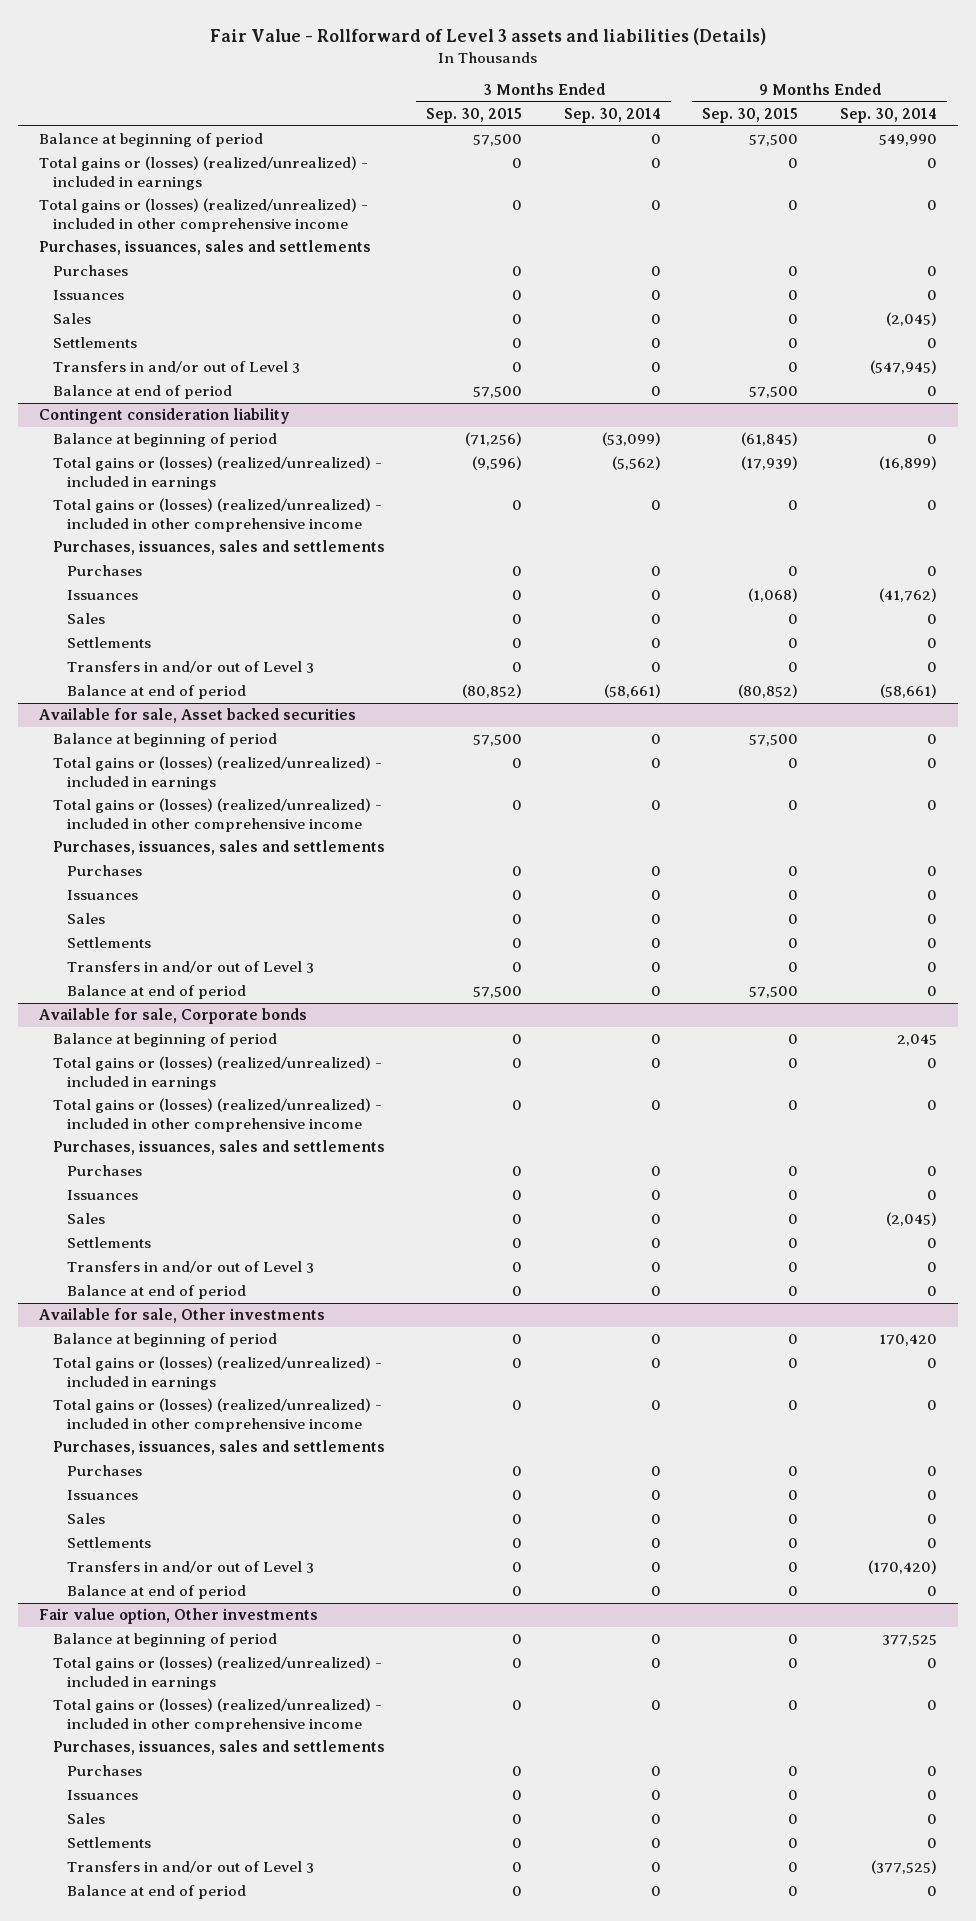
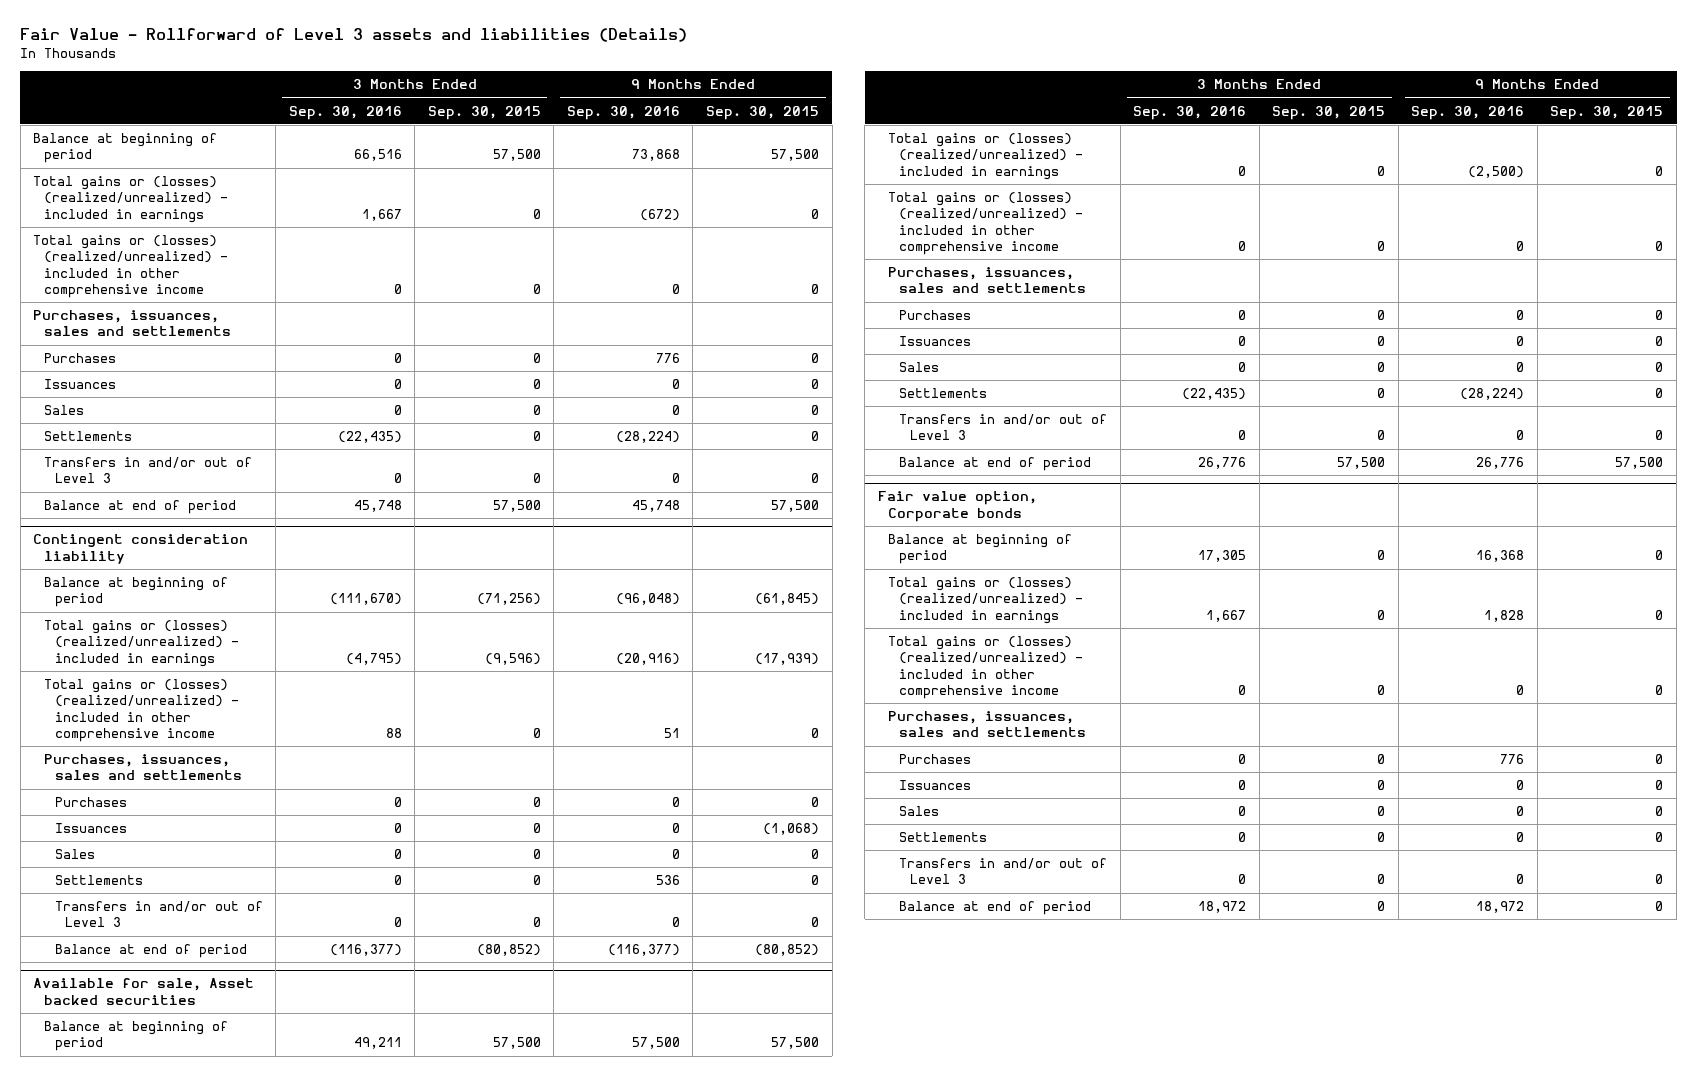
- | 3 Months Ended Sep. 30, 2015 | 3 Months Ended Sep. 30, 2014 | 9 Months Ended Sep. 30, 2015 | 9 Months Ended Sep. 30, 2014
+ | 3 Months Ended Sep. 30, 2016 | 3 Months Ended Sep. 30, 2015 | 9 Months Ended Sep. 30, 2016 | 9 Months Ended Sep. 30, 2015
- Available for sale, Corporate bonds
- Balance at beginning of period | 0 | 0 | 0 | 2,045
- Total gains or (losses) (realized/unrealized) - included in earnings | 0 | 0 | 0 | 0
- Total gains or (losses) (realized/unrealized) - included in other comprehensive income | 0 | 0 | 0 | 0
- Purchases, issuances, sales and settlements
- Purchases | 0 | 0 | 0 | 0
- Issuances | 0 | 0 | 0 | 0
- Sales | 0 | 0 | 0 | (2,045)
- Settlements | 0 | 0 | 0 | 0
- Transfers in and/or out of Level 3 | 0 | 0 | 0 | 0
- Balance at end of period | 0 | 0 | 0 | 0
- Available for sale, Other investments
- Balance at beginning of period | 0 | 0 | 0 | 170,420
- Total gains or (losses) (realized/unrealized) - included in earnings | 0 | 0 | 0 | 0
- Total gains or (losses) (realized/unrealized) - included in other comprehensive income | 0 | 0 | 0 | 0
- Purchases, issuances, sales and settlements
- Purchases | 0 | 0 | 0 | 0
- Issuances | 0 | 0 | 0 | 0
- Sales | 0 | 0 | 0 | 0
- Settlements | 0 | 0 | 0 | 0
- Transfers in and/or out of Level 3 | 0 | 0 | 0 | (170,420)
- Balance at end of period | 0 | 0 | 0 | 0
- Fair value option, Other investments
+ Fair value option, Corporate bonds

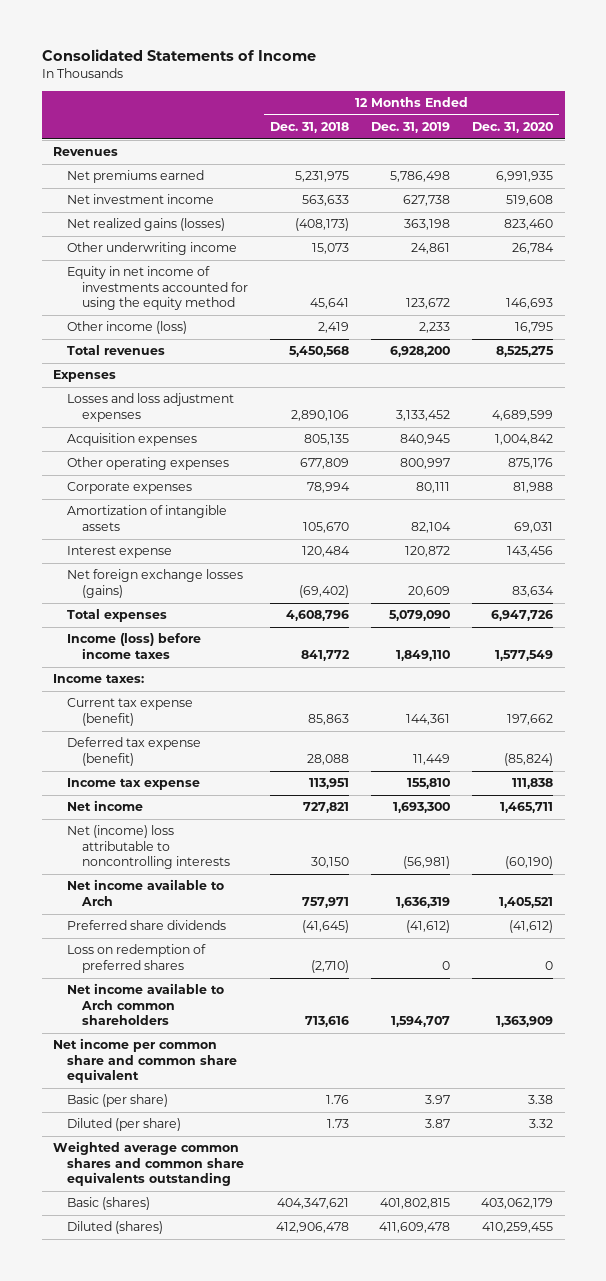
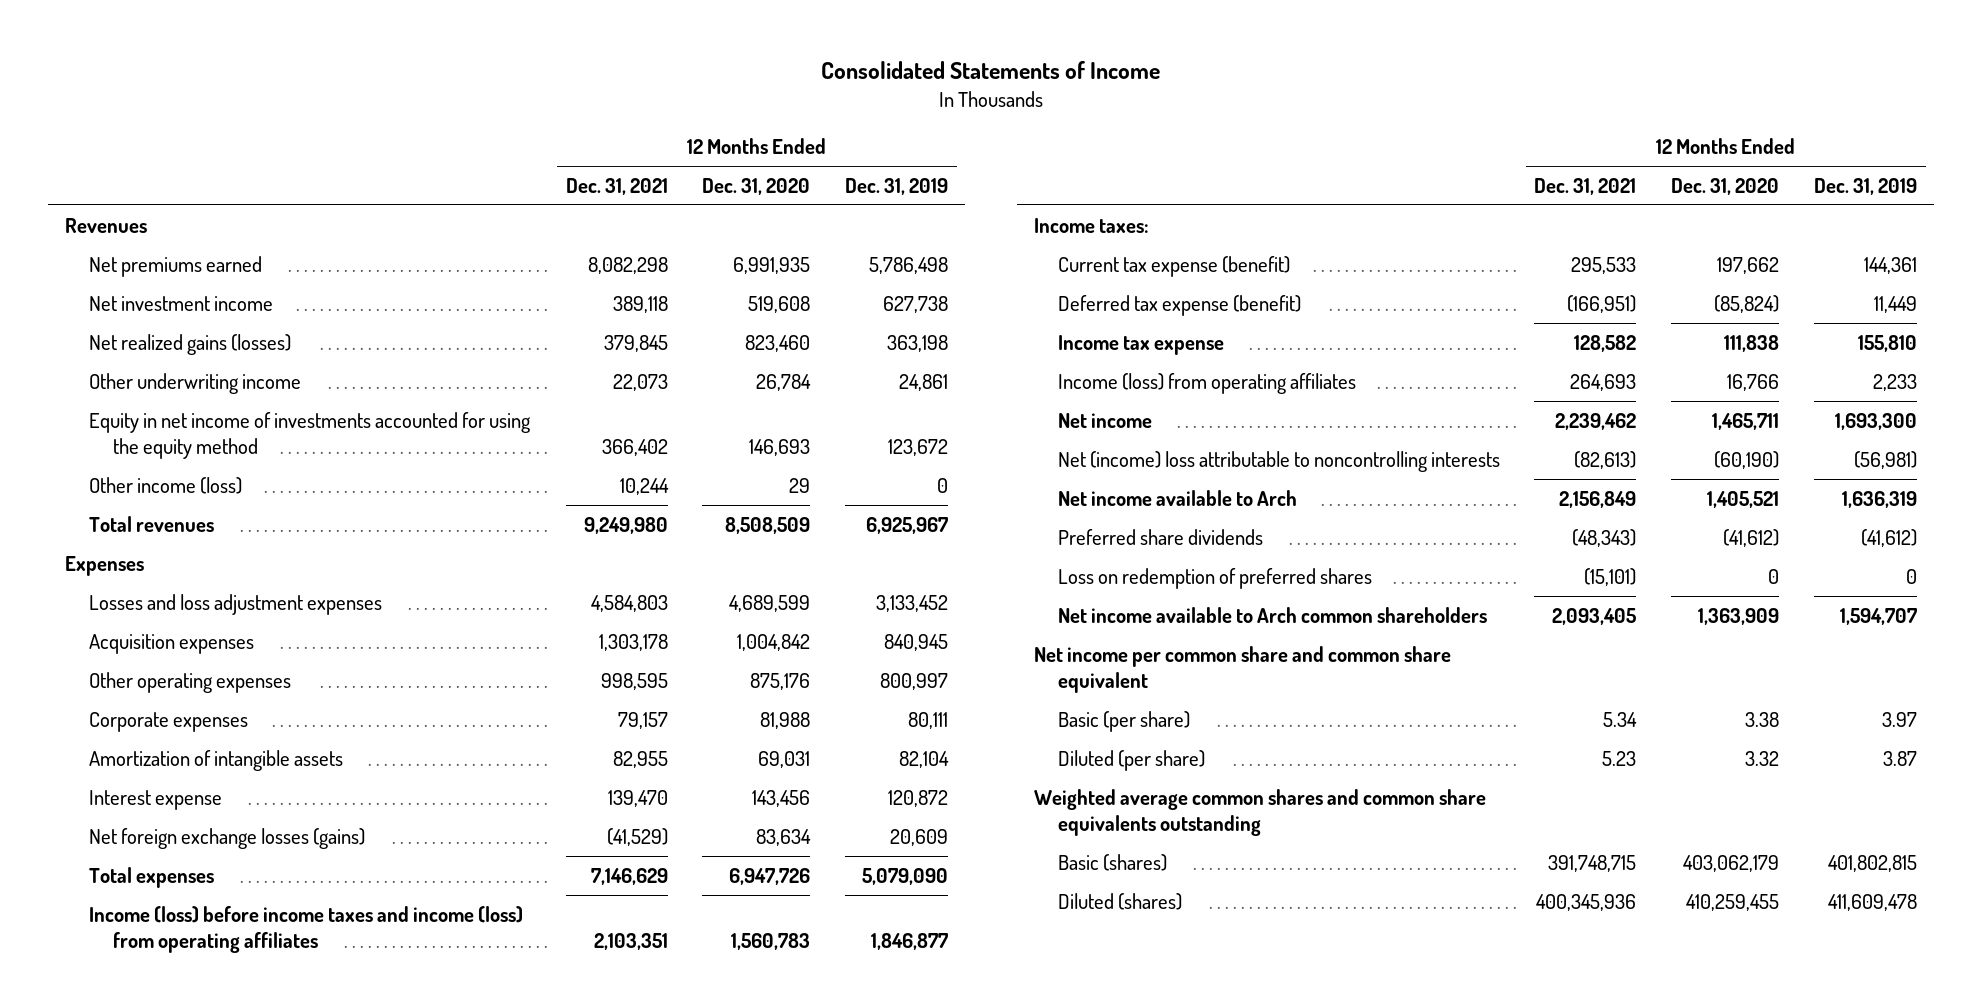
- | 12 Months Ended Dec. 31, 2018 | 12 Months Ended Dec. 31, 2019 | 12 Months Ended Dec. 31, 2020
+ | 12 Months Ended Dec. 31, 2021 | 12 Months Ended Dec. 31, 2020 | 12 Months Ended Dec. 31, 2019
- Other income (loss) | 2,419 | 2,233 | 16,795
- Total revenues | 5,450,568 | 6,928,200 | 8,525,275
+ Other income (loss) | 10,244 | 29 | 0
+ Total revenues | 9,249,980 | 8,508,509 | 6,925,967
- Income (loss) before income taxes | 841,772 | 1,849,110 | 1,577,549
+ Income (loss) before income taxes and income (loss) from operating affiliates | 2,103,351 | 1,560,783 | 1,846,877
+ Income (loss) from operating affiliates | 264,693 | 16,766 | 2,233

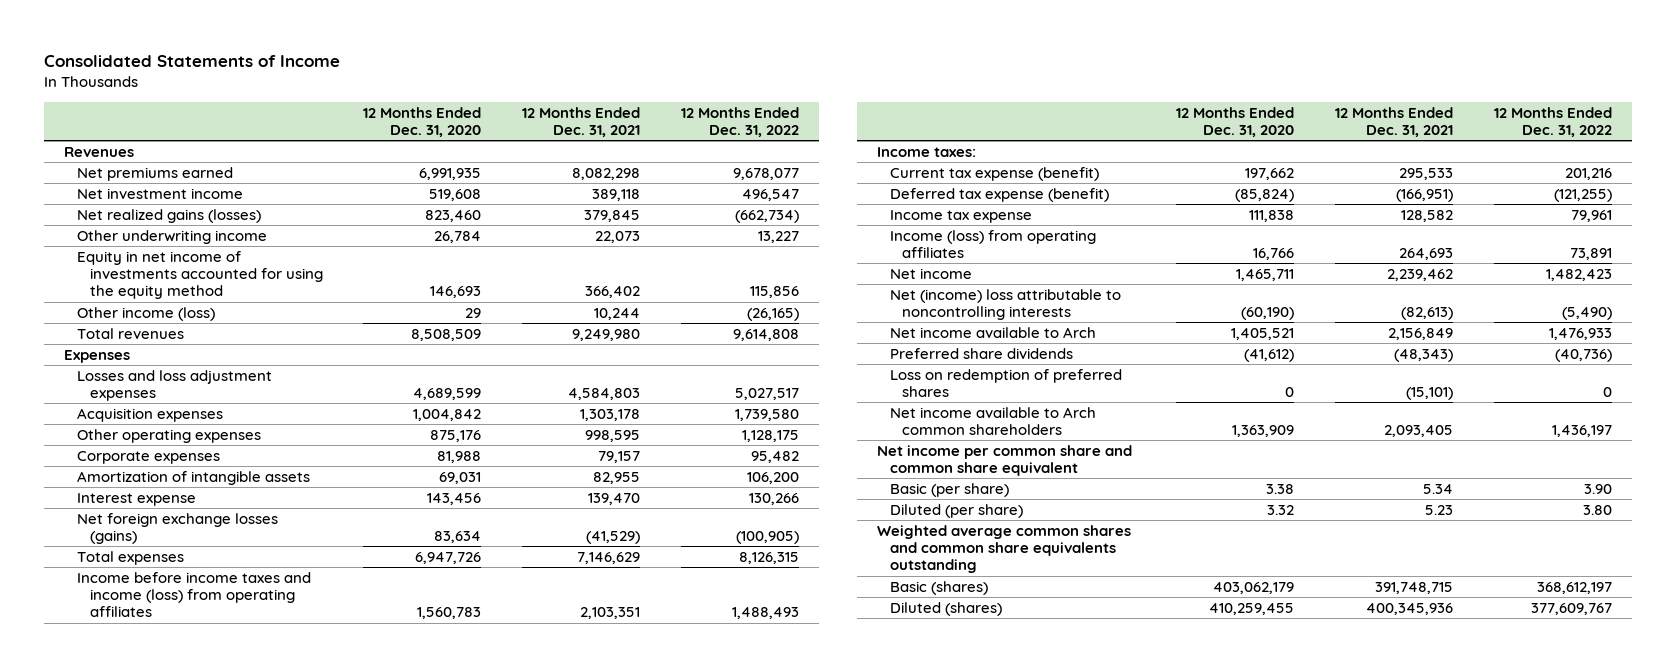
- | 12 Months Ended Dec. 31, 2021 | 12 Months Ended Dec. 31, 2020 | 12 Months Ended Dec. 31, 2019
+ | 12 Months Ended Dec. 31, 2020 | 12 Months Ended Dec. 31, 2021 | 12 Months Ended Dec. 31, 2022
- Income (loss) before income taxes and income (loss) from operating affiliates | 2,103,351 | 1,560,783 | 1,846,877
+ Income before income taxes and income (loss) from operating affiliates | 1,560,783 | 2,103,351 | 1,488,493

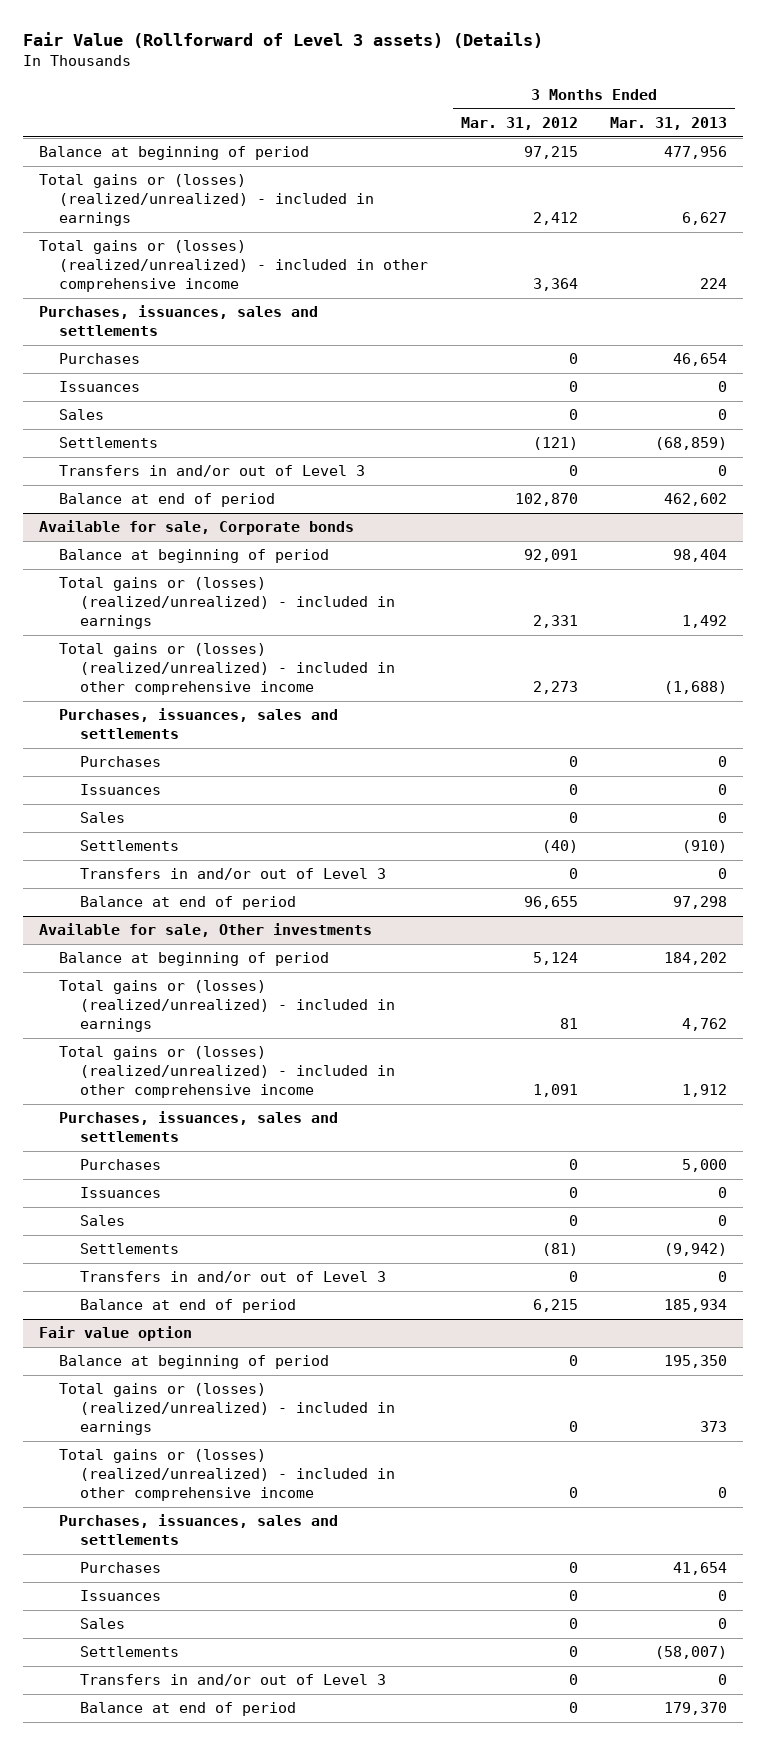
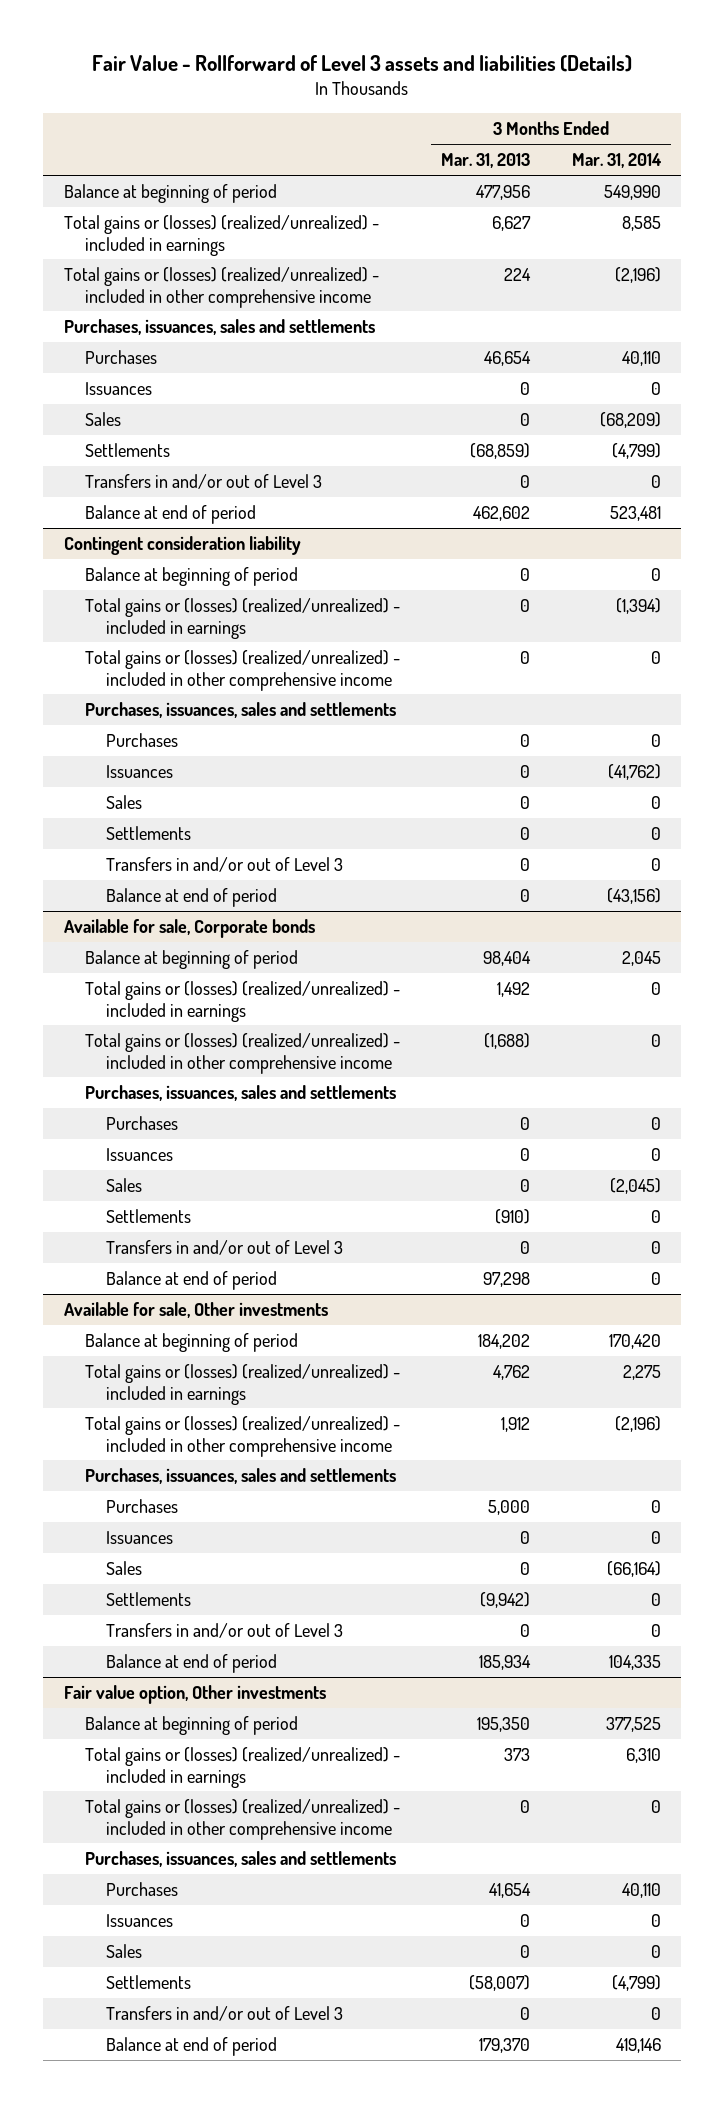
- Fair Value (Rollforward of Level 3 assets) (Details)
+ Fair Value - Rollforward of Level 3 assets and liabilities (Details)
- | 3 Months Ended Mar. 31, 2012 | 3 Months Ended Mar. 31, 2013
+ | 3 Months Ended Mar. 31, 2013 | 3 Months Ended Mar. 31, 2014
+ Contingent consideration liability
+ Balance at beginning of period | 0 | 0
+ Total gains or (losses) (realized/unrealized) - included in earnings | 0 | (1,394)
+ Total gains or (losses) (realized/unrealized) - included in other comprehensive income | 0 | 0
+ Purchases, issuances, sales and settlements
+ Purchases | 0 | 0
+ Issuances | 0 | (41,762)
+ Sales | 0 | 0
+ Settlements | 0 | 0
+ Transfers in and/or out of Level 3 | 0 | 0
+ Balance at end of period | 0 | (43,156)
- Fair value option
+ Fair value option, Other investments

